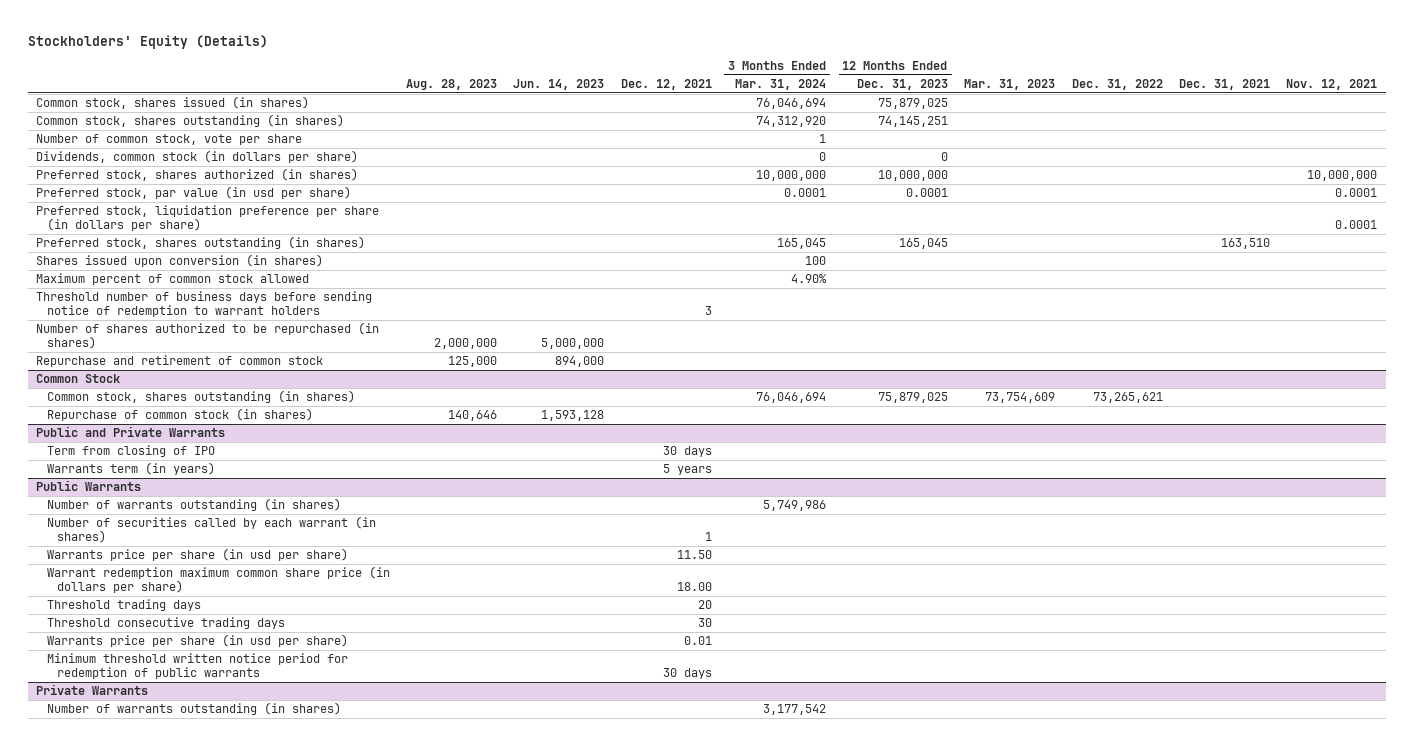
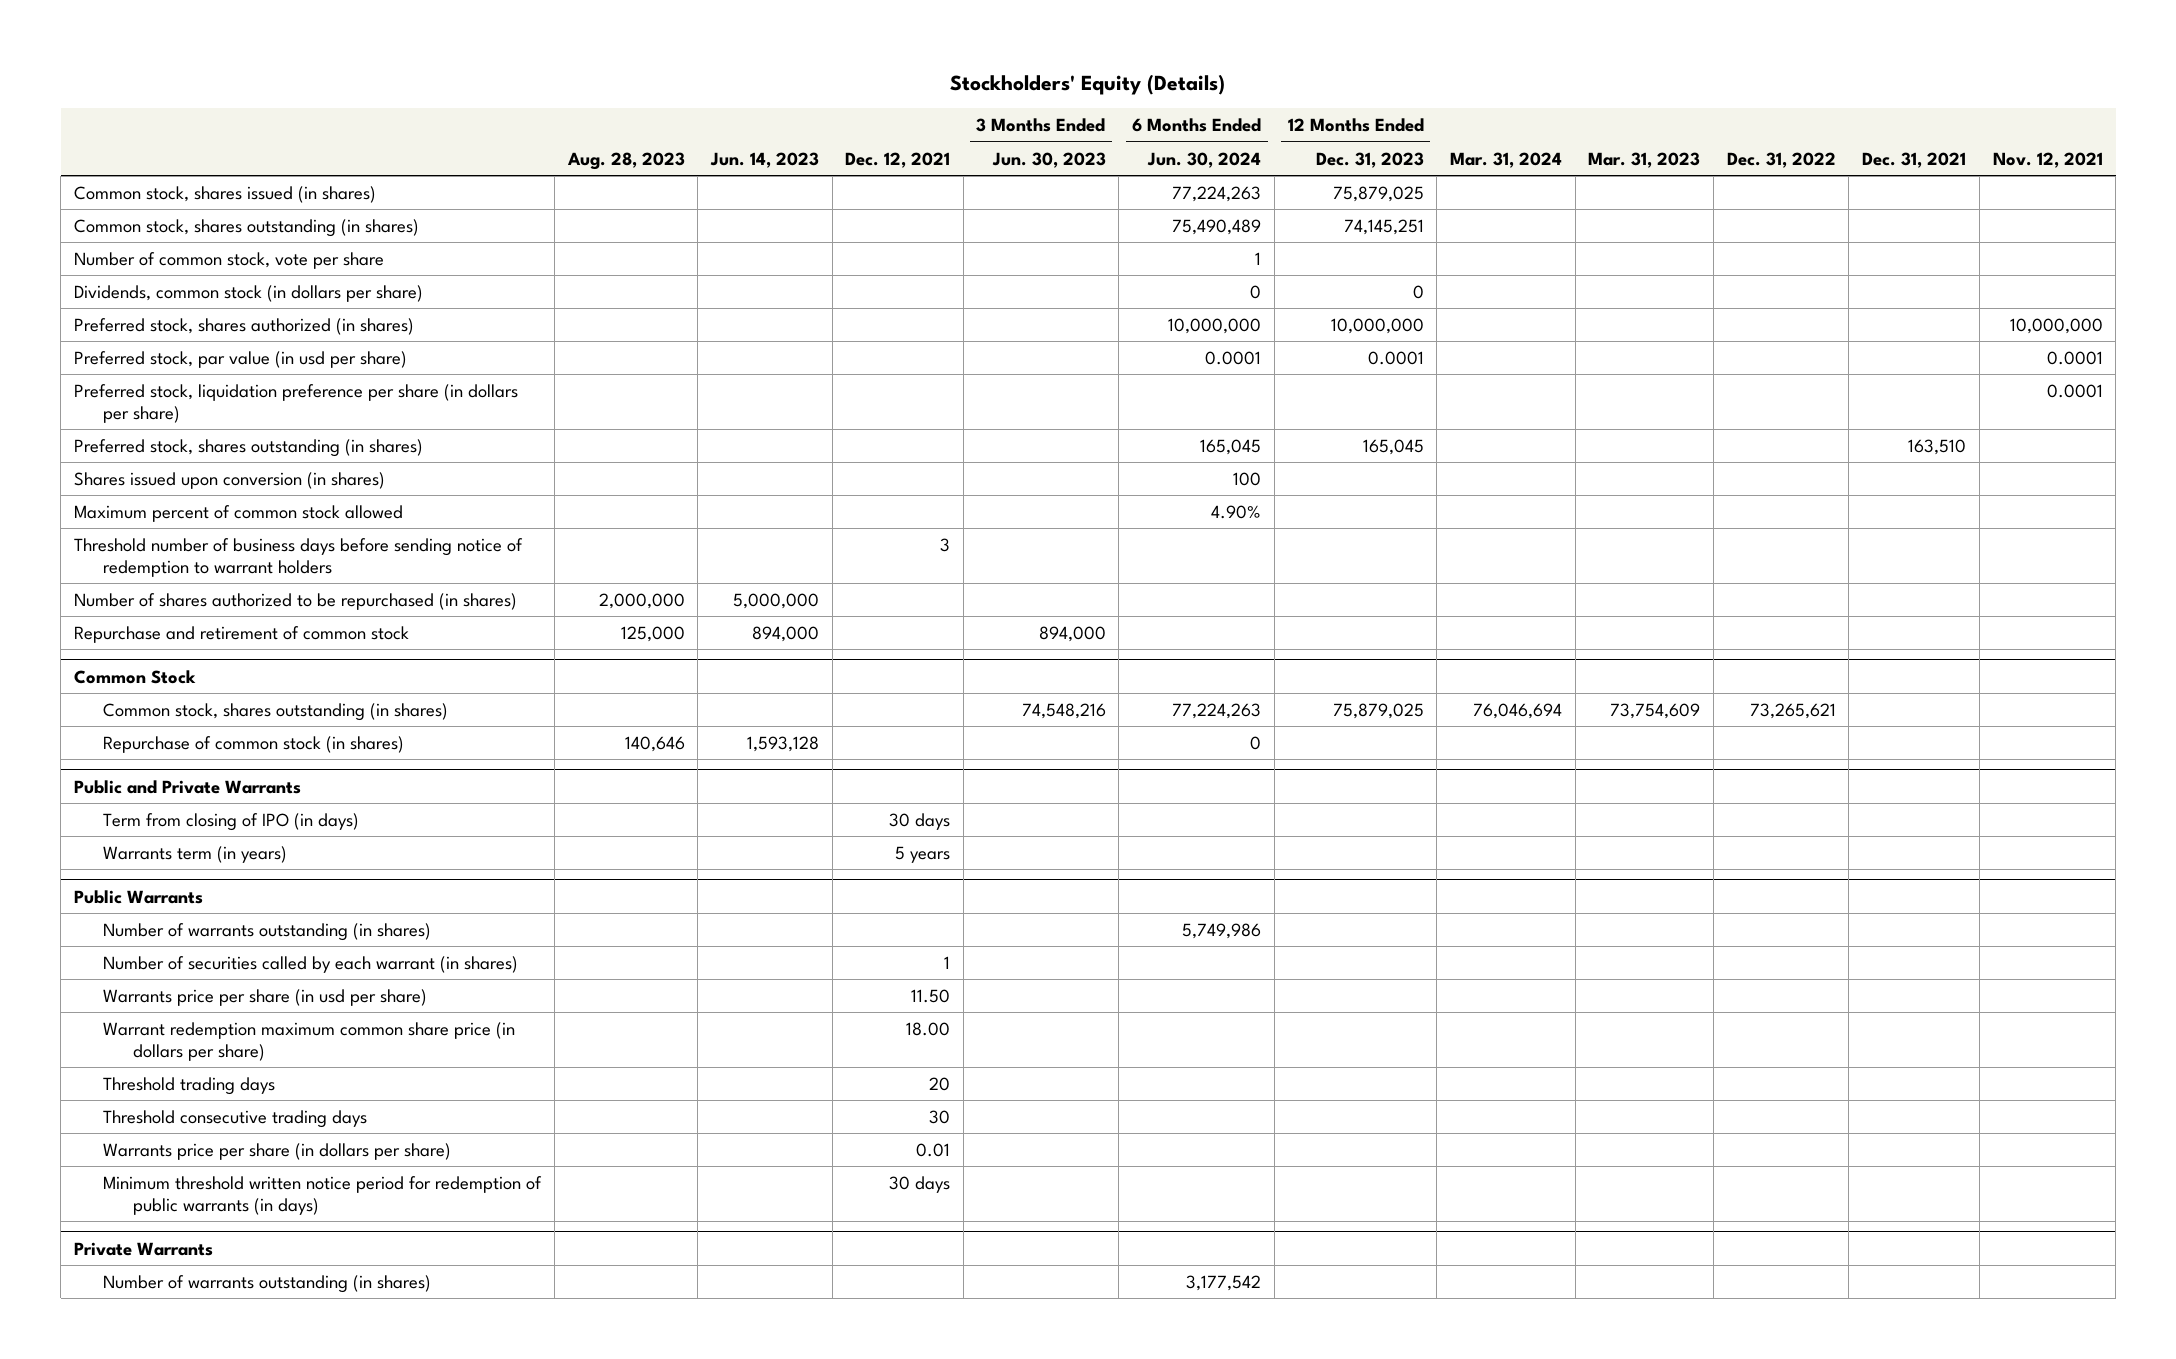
- | Aug. 28, 2023 | Jun. 14, 2023 | Dec. 12, 2021 | 3 Months Ended Mar. 31, 2024 | 12 Months Ended Dec. 31, 2023 | Mar. 31, 2023 | Dec. 31, 2022 | Dec. 31, 2021 | Nov. 12, 2021
+ | Aug. 28, 2023 | Jun. 14, 2023 | Dec. 12, 2021 | 3 Months Ended Jun. 30, 2023 | 6 Months Ended Jun. 30, 2024 | 12 Months Ended Dec. 31, 2023 | Mar. 31, 2024 | Mar. 31, 2023 | Dec. 31, 2022 | Dec. 31, 2021 | Nov. 12, 2021
@ Public and Private Warrants
- Term from closing of IPO | | | 30 days | | | | | |
+ Term from closing of IPO (in days) | | | 30 days | | | | | | | |
@ Public Warrants
- Warrants price per share (in usd per share) | | | 0.01 | | | | | |
- Minimum threshold written notice period for redemption of public warrants | | | 30 days | | | | | |
+ Warrants price per share (in dollars per share) | | | 0.01 | | | | | | | |
+ Minimum threshold written notice period for redemption of public warrants (in days) | | | 30 days | | | | | | | |

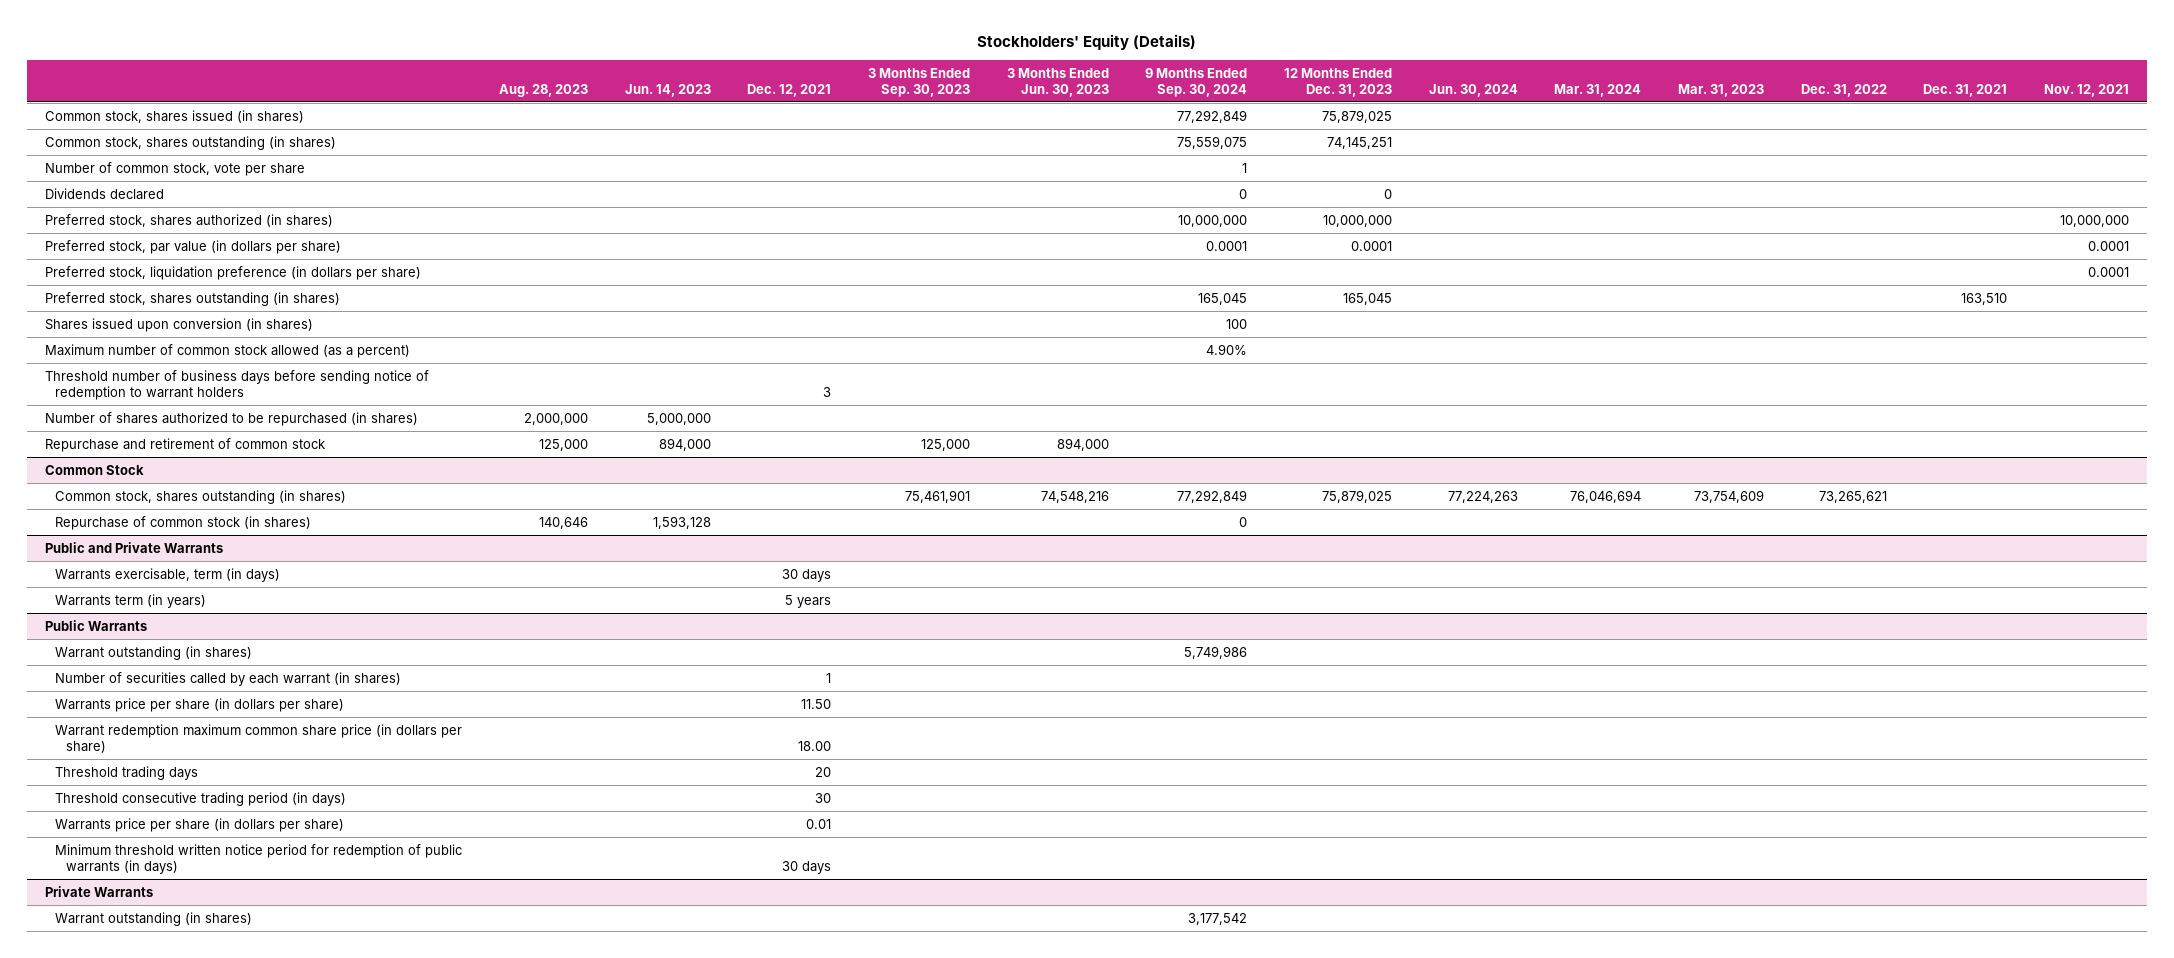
- | Aug. 28, 2023 | Jun. 14, 2023 | Dec. 12, 2021 | 3 Months Ended Jun. 30, 2023 | 6 Months Ended Jun. 30, 2024 | 12 Months Ended Dec. 31, 2023 | Mar. 31, 2024 | Mar. 31, 2023 | Dec. 31, 2022 | Dec. 31, 2021 | Nov. 12, 2021
+ | Aug. 28, 2023 | Jun. 14, 2023 | Dec. 12, 2021 | 3 Months Ended Sep. 30, 2023 | 3 Months Ended Jun. 30, 2023 | 9 Months Ended Sep. 30, 2024 | 12 Months Ended Dec. 31, 2023 | Jun. 30, 2024 | Mar. 31, 2024 | Mar. 31, 2023 | Dec. 31, 2022 | Dec. 31, 2021 | Nov. 12, 2021
- Dividends, common stock (in dollars per share) | | | | | 0 | 0 | | | | |
+ Dividends declared | | | | | | 0 | 0 | | | | | |
- Preferred stock, par value (in usd per share) | | | | | 0.0001 | 0.0001 | | | | | 0.0001
- Preferred stock, liquidation preference per share (in dollars per share) | | | | | | | | | | | 0.0001
+ Preferred stock, par value (in dollars per share) | | | | | | 0.0001 | 0.0001 | | | | | | 0.0001
+ Preferred stock, liquidation preference (in dollars per share) | | | | | | | | | | | | | 0.0001
- Maximum percent of common stock allowed | | | | | 4.90% | | | | | |
+ Maximum number of common stock allowed (as a percent) | | | | | | 4.90% | | | | | | |
@ Public and Private Warrants
- Term from closing of IPO (in days) | | | 30 days | | | | | | | |
+ Warrants exercisable, term (in days) | | | 30 days | | | | | | | | | |
@ Public Warrants
- Number of warrants outstanding (in shares) | | | | | 5,749,986 | | | | | |
+ Warrant outstanding (in shares) | | | | | | 5,749,986 | | | | | | |
- Warrants price per share (in usd per share) | | | 11.50 | | | | | | | |
+ Warrants price per share (in dollars per share) | | | 11.50 | | | | | | | | | |
- Threshold consecutive trading days | | | 30 | | | | | | | |
+ Threshold consecutive trading period (in days) | | | 30 | | | | | | | | | |
@ Private Warrants
- Number of warrants outstanding (in shares) | | | | | 3,177,542 | | | | | |
+ Warrant outstanding (in shares) | | | | | | 3,177,542 | | | | | | |

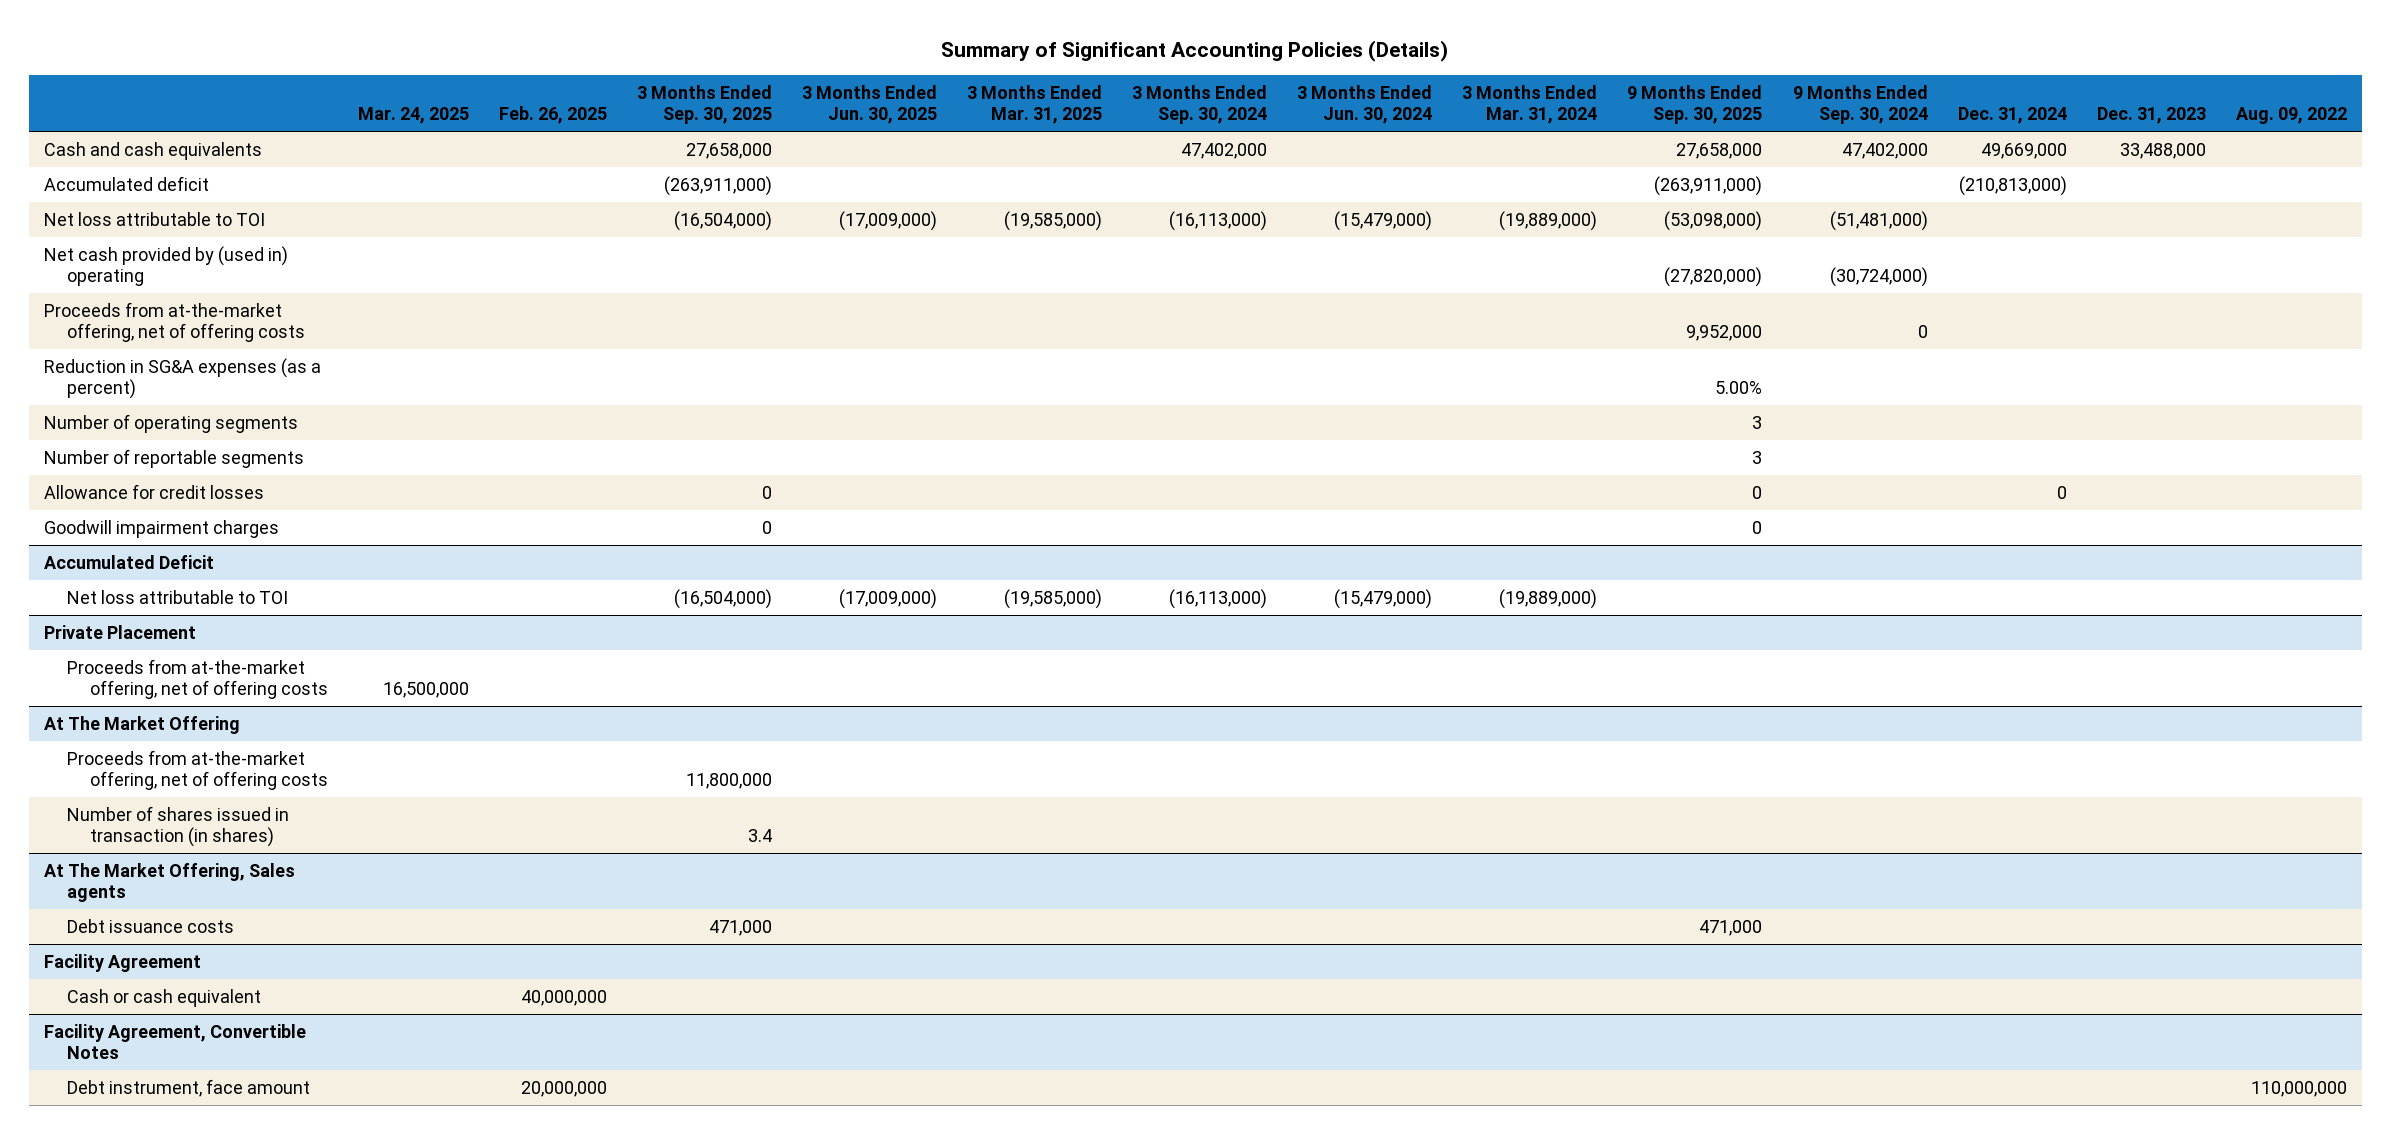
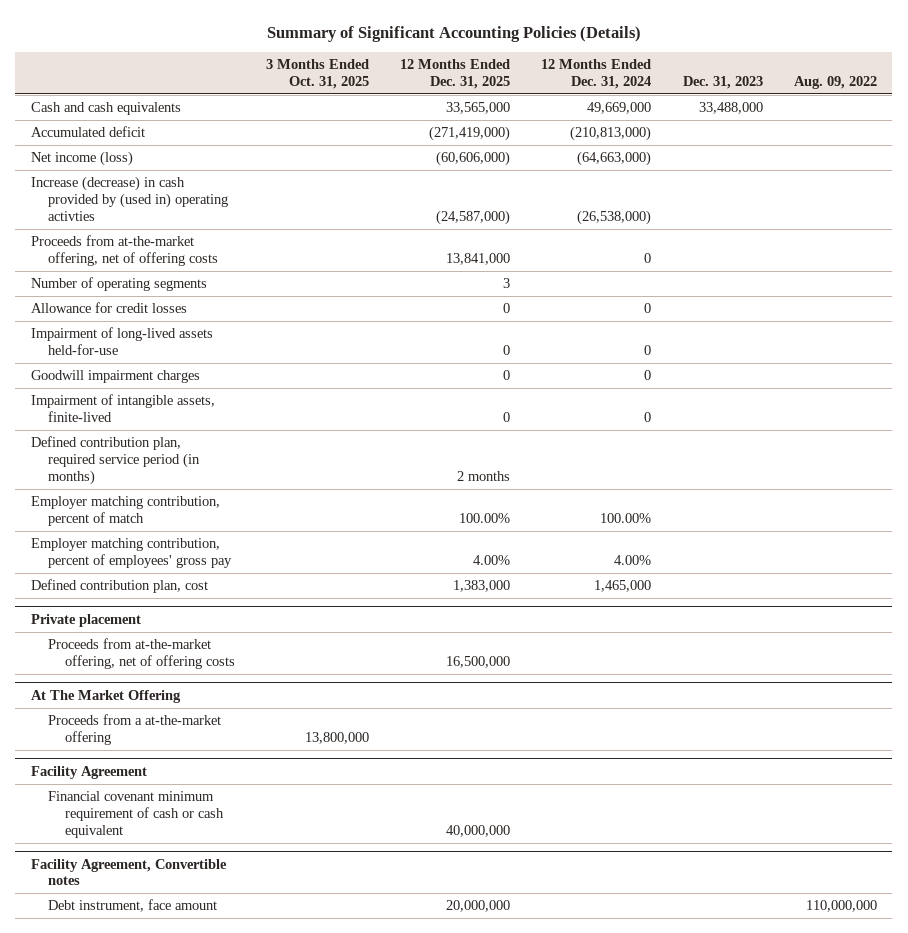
- | Mar. 24, 2025 | Feb. 26, 2025 | 3 Months Ended Sep. 30, 2025 | 3 Months Ended Jun. 30, 2025 | 3 Months Ended Mar. 31, 2025 | 3 Months Ended Sep. 30, 2024 | 3 Months Ended Jun. 30, 2024 | 3 Months Ended Mar. 31, 2024 | 9 Months Ended Sep. 30, 2025 | 9 Months Ended Sep. 30, 2024 | Dec. 31, 2024 | Dec. 31, 2023 | Aug. 09, 2022
+ | 3 Months Ended Oct. 31, 2025 | 12 Months Ended Dec. 31, 2025 | 12 Months Ended Dec. 31, 2024 | Dec. 31, 2023 | Aug. 09, 2022
- Net loss attributable to TOI | | | (16,504,000) | (17,009,000) | (19,585,000) | (16,113,000) | (15,479,000) | (19,889,000) | (53,098,000) | (51,481,000) | | |
- Net cash provided by (used in) operating | | | | | | | | | (27,820,000) | (30,724,000) | | |
+ Net income (loss) | | (60,606,000) | (64,663,000) | |
+ Increase (decrease) in cash provided by (used in) operating activties | | (24,587,000) | (26,538,000) | |
- Reduction in SG&A expenses (as a percent) | | | | | | | | | 5.00% | | | |
- Number of reportable segments | | | | | | | | | 3 | | | |
+ Impairment of long-lived assets held-for-use | | 0 | 0 | |
- Accumulated Deficit
- Net loss attributable to TOI | | | (16,504,000) | (17,009,000) | (19,585,000) | (16,113,000) | (15,479,000) | (19,889,000) | | | | |
- Private Placement
+ Impairment of intangible assets, finite-lived | | 0 | 0 | |
+ Defined contribution plan, required service period (in months) | | 2 months | | |
+ Employer matching contribution, percent of match | | 100.00% | 100.00% | |
+ Employer matching contribution, percent of employees' gross pay | | 4.00% | 4.00% | |
+ Defined contribution plan, cost | | 1,383,000 | 1,465,000 | |
+ Private placement
@ At The Market Offering
- Proceeds from at-the-market offering, net of offering costs | | | 11,800,000 | | | | | | | | | |
- Number of shares issued in transaction (in shares) | | | 3.4 | | | | | | | | | |
- At The Market Offering, Sales agents
- Debt issuance costs | | | 471,000 | | | | | | 471,000 | | | |
@ At The Market Offering
+ Proceeds from a at-the-market offering | 13,800,000 | | | |
@ Facility Agreement
- Cash or cash equivalent | | 40,000,000 | | | | | | | | | | |
- Facility Agreement, Convertible Notes
@ Facility Agreement
+ Financial covenant minimum requirement of cash or cash equivalent | | 40,000,000 | | |
+ Facility Agreement, Convertible notes

